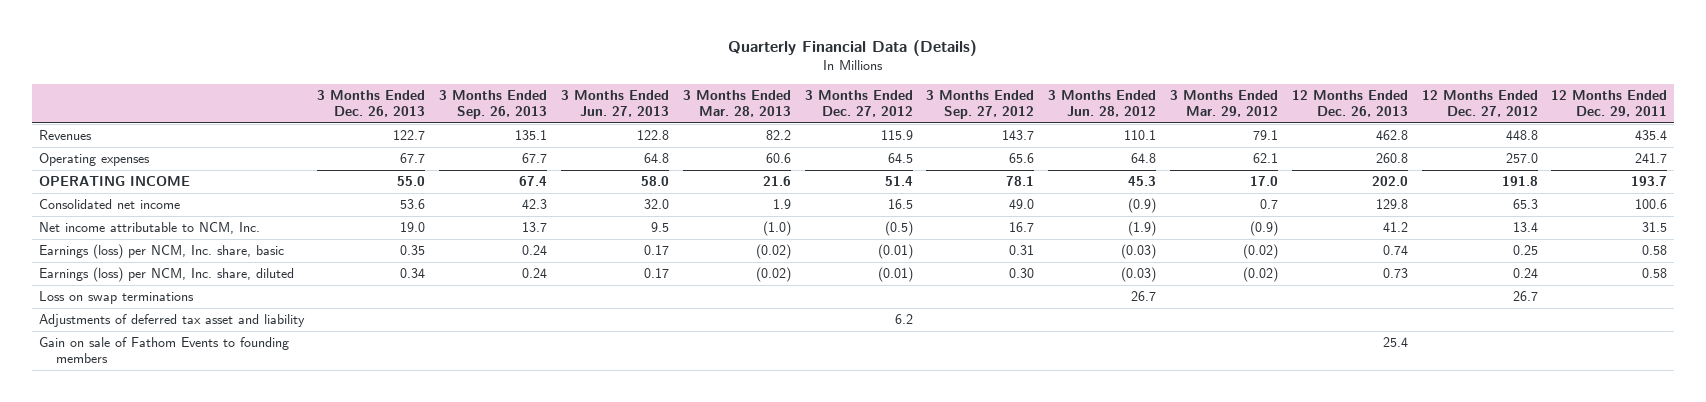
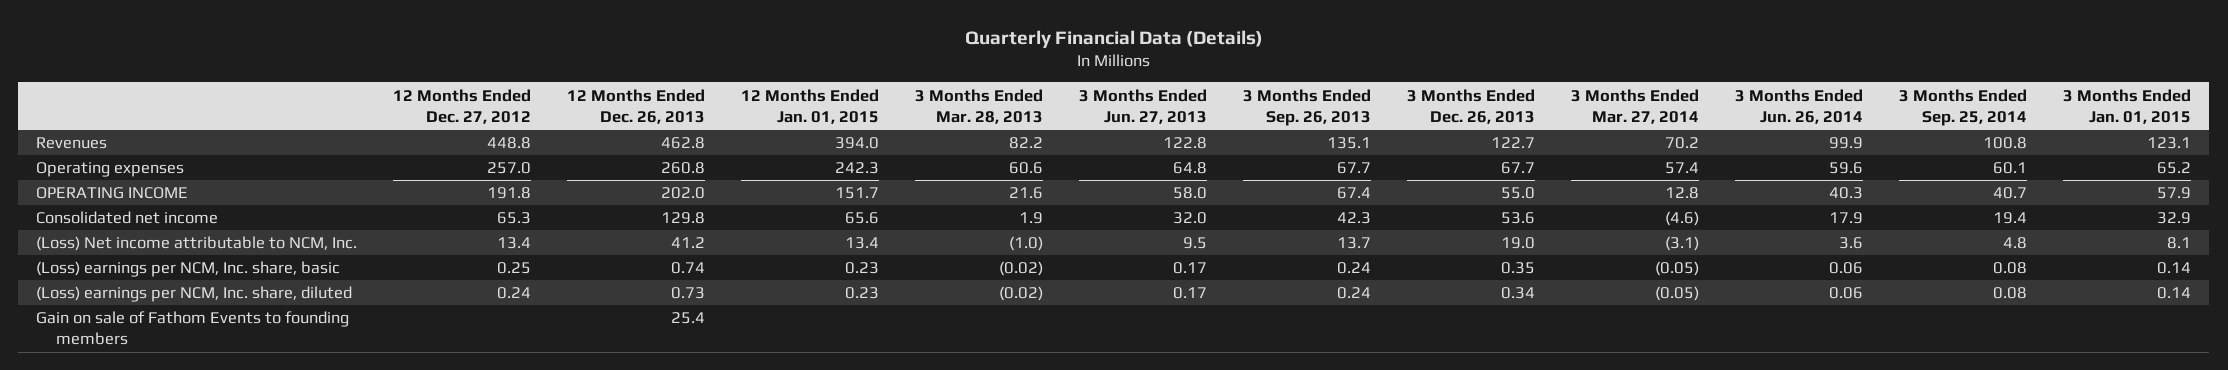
- | 3 Months Ended Dec. 26, 2013 | 3 Months Ended Sep. 26, 2013 | 3 Months Ended Jun. 27, 2013 | 3 Months Ended Mar. 28, 2013 | 3 Months Ended Dec. 27, 2012 | 3 Months Ended Sep. 27, 2012 | 3 Months Ended Jun. 28, 2012 | 3 Months Ended Mar. 29, 2012 | 12 Months Ended Dec. 26, 2013 | 12 Months Ended Dec. 27, 2012 | 12 Months Ended Dec. 29, 2011
+ | 12 Months Ended Dec. 27, 2012 | 12 Months Ended Dec. 26, 2013 | 12 Months Ended Jan. 01, 2015 | 3 Months Ended Mar. 28, 2013 | 3 Months Ended Jun. 27, 2013 | 3 Months Ended Sep. 26, 2013 | 3 Months Ended Dec. 26, 2013 | 3 Months Ended Mar. 27, 2014 | 3 Months Ended Jun. 26, 2014 | 3 Months Ended Sep. 25, 2014 | 3 Months Ended Jan. 01, 2015
- Net income attributable to NCM, Inc. | 19.0 | 13.7 | 9.5 | (1.0) | (0.5) | 16.7 | (1.9) | (0.9) | 41.2 | 13.4 | 31.5
- Earnings (loss) per NCM, Inc. share, basic | 0.35 | 0.24 | 0.17 | (0.02) | (0.01) | 0.31 | (0.03) | (0.02) | 0.74 | 0.25 | 0.58
- Earnings (loss) per NCM, Inc. share, diluted | 0.34 | 0.24 | 0.17 | (0.02) | (0.01) | 0.30 | (0.03) | (0.02) | 0.73 | 0.24 | 0.58
- Loss on swap terminations | | | | | | | 26.7 | | | 26.7 |
- Adjustments of deferred tax asset and liability | | | | | 6.2 | | | | | |
+ (Loss) Net income attributable to NCM, Inc. | 13.4 | 41.2 | 13.4 | (1.0) | 9.5 | 13.7 | 19.0 | (3.1) | 3.6 | 4.8 | 8.1
+ (Loss) earnings per NCM, Inc. share, basic | 0.25 | 0.74 | 0.23 | (0.02) | 0.17 | 0.24 | 0.35 | (0.05) | 0.06 | 0.08 | 0.14
+ (Loss) earnings per NCM, Inc. share, diluted | 0.24 | 0.73 | 0.23 | (0.02) | 0.17 | 0.24 | 0.34 | (0.05) | 0.06 | 0.08 | 0.14

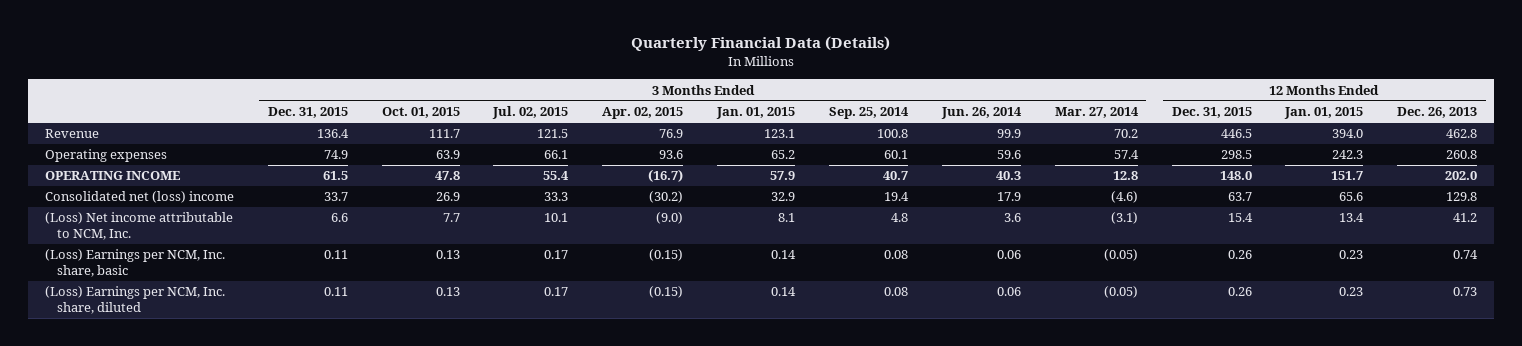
- | 12 Months Ended Dec. 27, 2012 | 12 Months Ended Dec. 26, 2013 | 12 Months Ended Jan. 01, 2015 | 3 Months Ended Mar. 28, 2013 | 3 Months Ended Jun. 27, 2013 | 3 Months Ended Sep. 26, 2013 | 3 Months Ended Dec. 26, 2013 | 3 Months Ended Mar. 27, 2014 | 3 Months Ended Jun. 26, 2014 | 3 Months Ended Sep. 25, 2014 | 3 Months Ended Jan. 01, 2015
+ | 3 Months Ended Dec. 31, 2015 | 3 Months Ended Oct. 01, 2015 | 3 Months Ended Jul. 02, 2015 | 3 Months Ended Apr. 02, 2015 | 3 Months Ended Jan. 01, 2015 | 3 Months Ended Sep. 25, 2014 | 3 Months Ended Jun. 26, 2014 | 3 Months Ended Mar. 27, 2014 | 12 Months Ended Dec. 31, 2015 | 12 Months Ended Jan. 01, 2015 | 12 Months Ended Dec. 26, 2013
- Revenues | 448.8 | 462.8 | 394.0 | 82.2 | 122.8 | 135.1 | 122.7 | 70.2 | 99.9 | 100.8 | 123.1
+ Revenue | 136.4 | 111.7 | 121.5 | 76.9 | 123.1 | 100.8 | 99.9 | 70.2 | 446.5 | 394.0 | 462.8
- Consolidated net income | 65.3 | 129.8 | 65.6 | 1.9 | 32.0 | 42.3 | 53.6 | (4.6) | 17.9 | 19.4 | 32.9
+ Consolidated net (loss) income | 33.7 | 26.9 | 33.3 | (30.2) | 32.9 | 19.4 | 17.9 | (4.6) | 63.7 | 65.6 | 129.8
- (Loss) earnings per NCM, Inc. share, basic | 0.25 | 0.74 | 0.23 | (0.02) | 0.17 | 0.24 | 0.35 | (0.05) | 0.06 | 0.08 | 0.14
- (Loss) earnings per NCM, Inc. share, diluted | 0.24 | 0.73 | 0.23 | (0.02) | 0.17 | 0.24 | 0.34 | (0.05) | 0.06 | 0.08 | 0.14
- Gain on sale of Fathom Events to founding members | | 25.4 | | | | | | | | |
+ (Loss) Earnings per NCM, Inc. share, basic | 0.11 | 0.13 | 0.17 | (0.15) | 0.14 | 0.08 | 0.06 | (0.05) | 0.26 | 0.23 | 0.74
+ (Loss) Earnings per NCM, Inc. share, diluted | 0.11 | 0.13 | 0.17 | (0.15) | 0.14 | 0.08 | 0.06 | (0.05) | 0.26 | 0.23 | 0.73

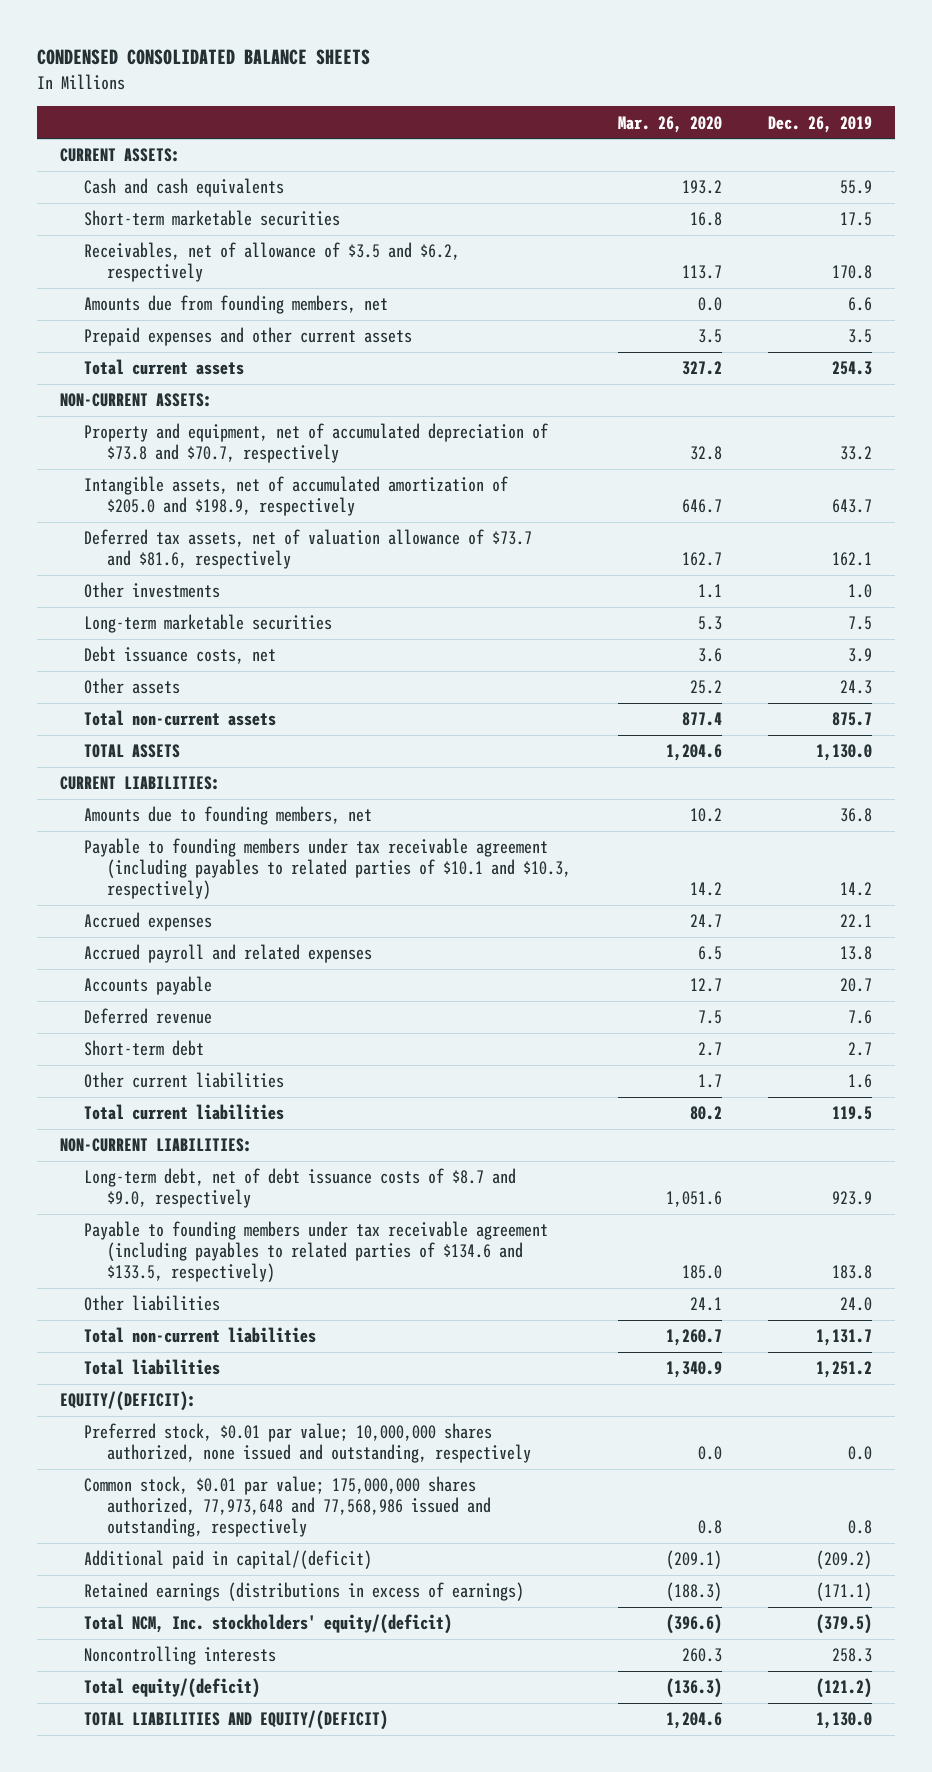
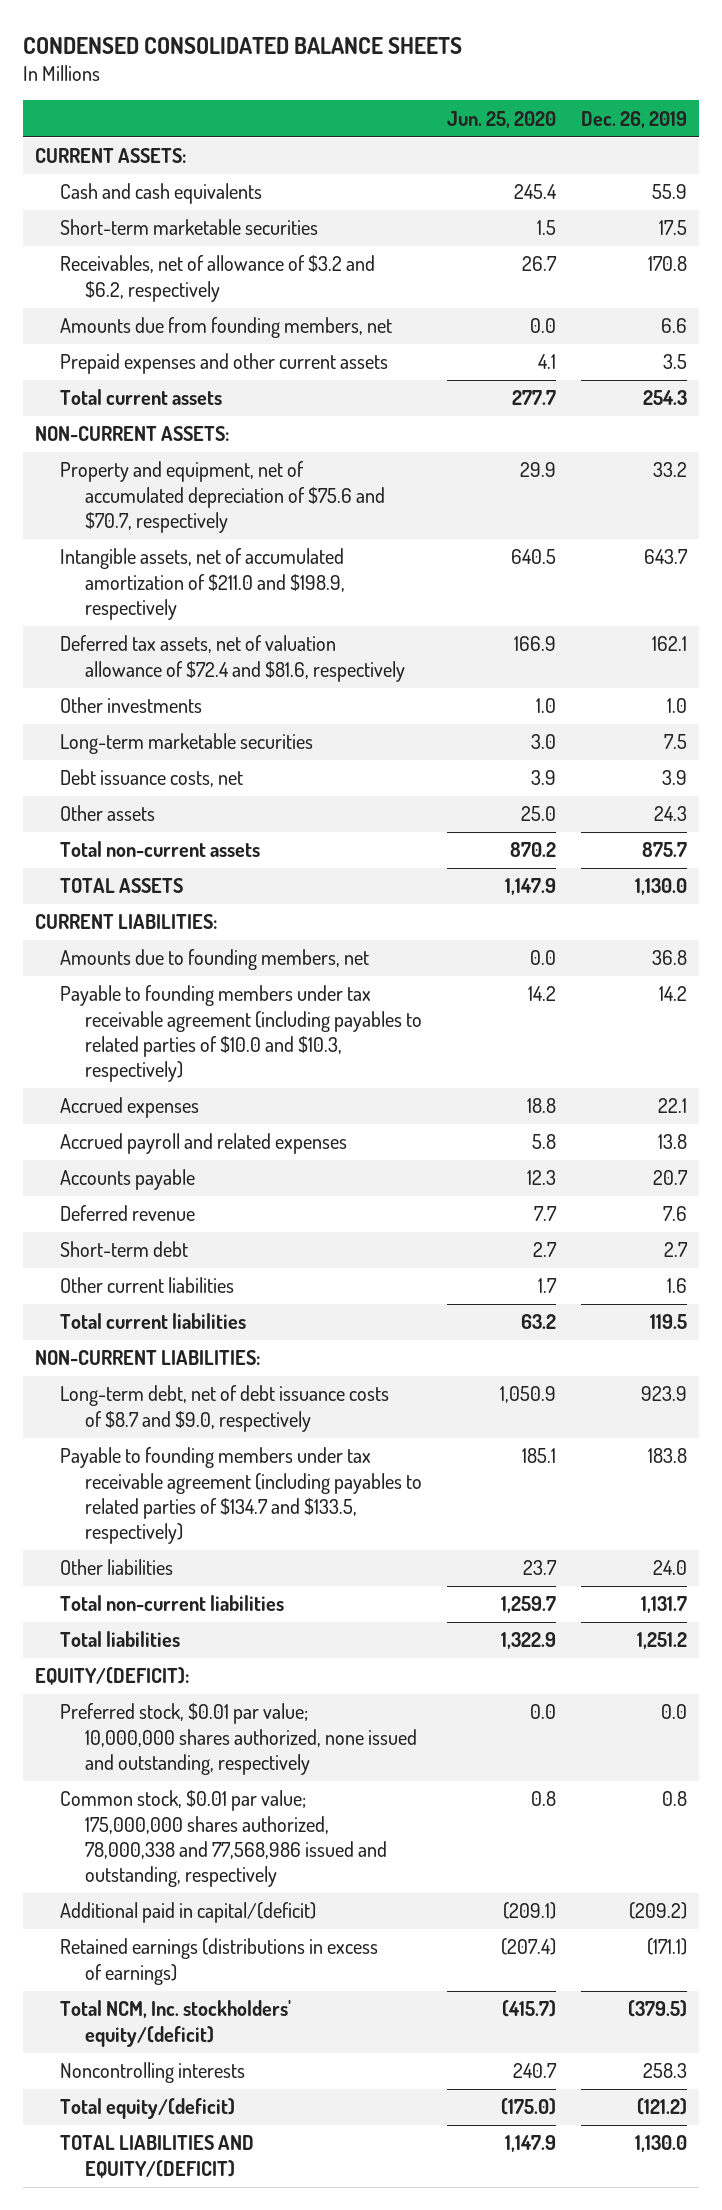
- | Mar. 26, 2020 | Dec. 26, 2019
+ | Jun. 25, 2020 | Dec. 26, 2019
- Receivables, net of allowance of $3.5 and $6.2, respectively | 113.7 | 170.8
+ Receivables, net of allowance of $3.2 and $6.2, respectively | 26.7 | 170.8
- Property and equipment, net of accumulated depreciation of $73.8 and $70.7, respectively | 32.8 | 33.2
- Intangible assets, net of accumulated amortization of $205.0 and $198.9, respectively | 646.7 | 643.7
- Deferred tax assets, net of valuation allowance of $73.7 and $81.6, respectively | 162.7 | 162.1
+ Property and equipment, net of accumulated depreciation of $75.6 and $70.7, respectively | 29.9 | 33.2
+ Intangible assets, net of accumulated amortization of $211.0 and $198.9, respectively | 640.5 | 643.7
+ Deferred tax assets, net of valuation allowance of $72.4 and $81.6, respectively | 166.9 | 162.1
- Payable to founding members under tax receivable agreement (including payables to related parties of $10.1 and $10.3, respectively) | 14.2 | 14.2
+ Payable to founding members under tax receivable agreement (including payables to related parties of $10.0 and $10.3, respectively) | 14.2 | 14.2
- Payable to founding members under tax receivable agreement (including payables to related parties of $134.6 and $133.5, respectively) | 185.0 | 183.8
+ Payable to founding members under tax receivable agreement (including payables to related parties of $134.7 and $133.5, respectively) | 185.1 | 183.8
- Common stock, $0.01 par value; 175,000,000 shares authorized, 77,973,648 and 77,568,986 issued and outstanding, respectively | 0.8 | 0.8
+ Common stock, $0.01 par value; 175,000,000 shares authorized, 78,000,338 and 77,568,986 issued and outstanding, respectively | 0.8 | 0.8

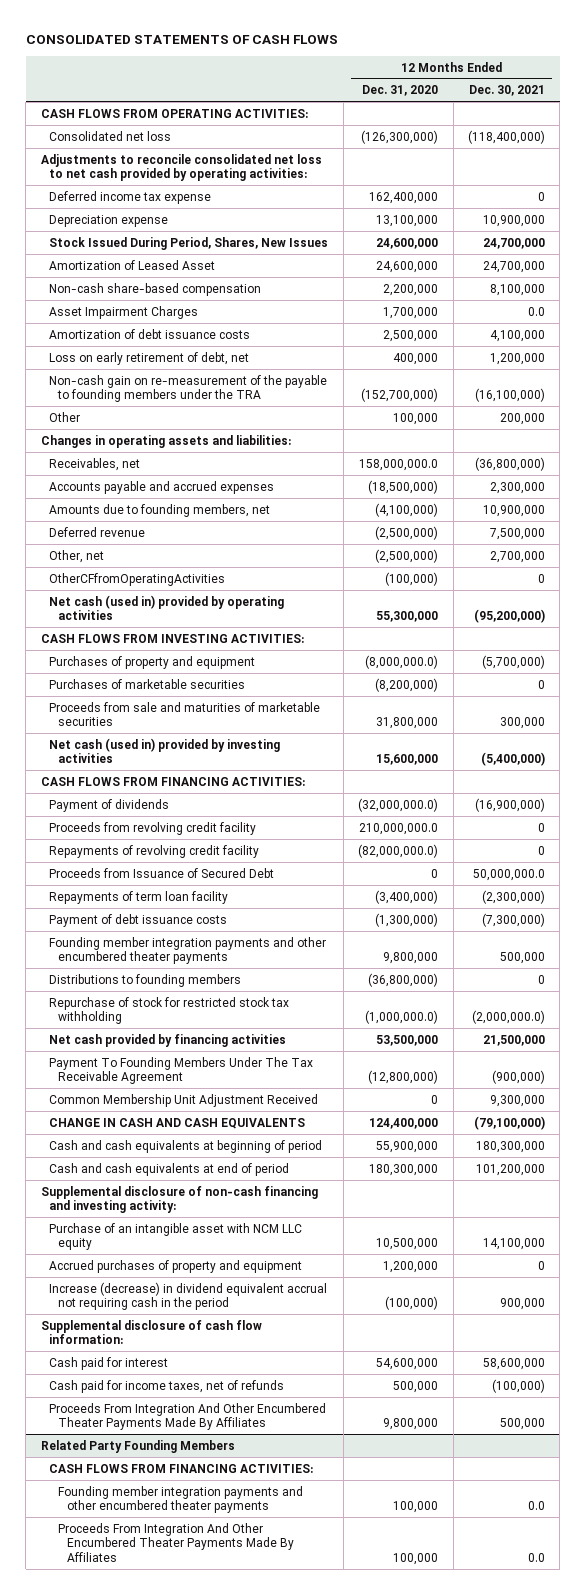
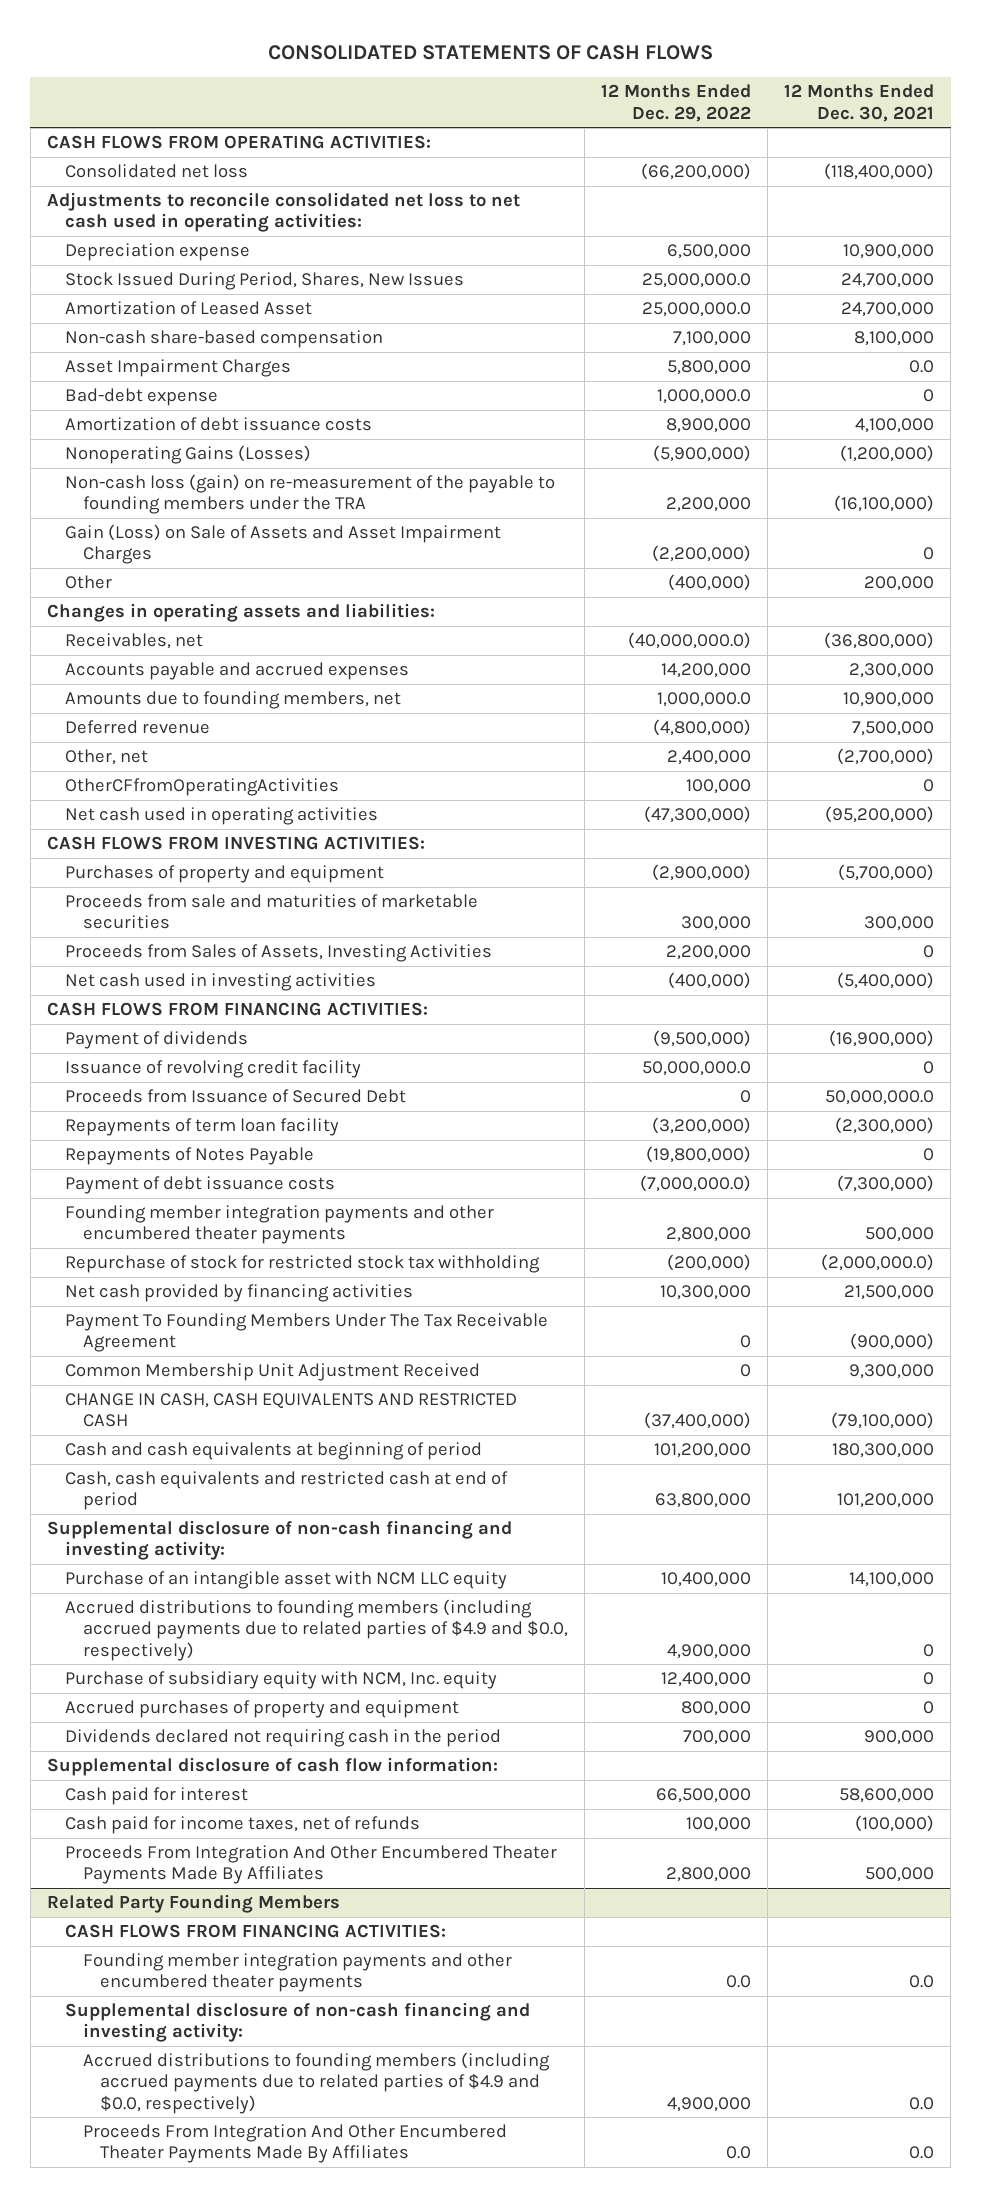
- | 12 Months Ended Dec. 31, 2020 | 12 Months Ended Dec. 30, 2021
+ | 12 Months Ended Dec. 29, 2022 | 12 Months Ended Dec. 30, 2021
- Adjustments to reconcile consolidated net loss to net cash provided by operating activities:
- Deferred income tax expense | 162,400,000 | 0
+ Adjustments to reconcile consolidated net loss to net cash used in operating activities:
+ Bad-debt expense | 1,000,000.0 | 0
- Loss on early retirement of debt, net | 400,000 | 1,200,000
- Non-cash gain on re-measurement of the payable to founding members under the TRA | (152,700,000) | (16,100,000)
+ Nonoperating Gains (Losses) | (5,900,000) | (1,200,000)
+ Non-cash loss (gain) on re-measurement of the payable to founding members under the TRA | 2,200,000 | (16,100,000)
+ Gain (Loss) on Sale of Assets and Asset Impairment Charges | (2,200,000) | 0
- Other, net | (2,500,000) | 2,700,000
+ Other, net | 2,400,000 | (2,700,000)
- Net cash (used in) provided by operating activities | 55,300,000 | (95,200,000)
+ Net cash used in operating activities | (47,300,000) | (95,200,000)
- Purchases of marketable securities | (8,200,000) | 0
- Net cash (used in) provided by investing activities | 15,600,000 | (5,400,000)
+ Proceeds from Sales of Assets, Investing Activities | 2,200,000 | 0
+ Net cash used in investing activities | (400,000) | (5,400,000)
- Proceeds from revolving credit facility | 210,000,000.0 | 0
- Repayments of revolving credit facility | (82,000,000.0) | 0
+ Issuance of revolving credit facility | 50,000,000.0 | 0
+ Repayments of Notes Payable | (19,800,000) | 0
- Distributions to founding members | (36,800,000) | 0
- CHANGE IN CASH AND CASH EQUIVALENTS | 124,400,000 | (79,100,000)
+ CHANGE IN CASH, CASH EQUIVALENTS AND RESTRICTED CASH | (37,400,000) | (79,100,000)
- Cash and cash equivalents at end of period | 180,300,000 | 101,200,000
+ Cash, cash equivalents and restricted cash at end of period | 63,800,000 | 101,200,000
+ Accrued distributions to founding members (including accrued payments due to related parties of $4.9 and $0.0, respectively) | 4,900,000 | 0
+ Purchase of subsidiary equity with NCM, Inc. equity | 12,400,000 | 0
- Increase (decrease) in dividend equivalent accrual not requiring cash in the period | (100,000) | 900,000
+ Dividends declared not requiring cash in the period | 700,000 | 900,000
@ Related Party Founding Members
+ Supplemental disclosure of non-cash financing and investing activity:
+ Accrued distributions to founding members (including accrued payments due to related parties of $4.9 and $0.0, respectively) | 4,900,000 | 0.0

